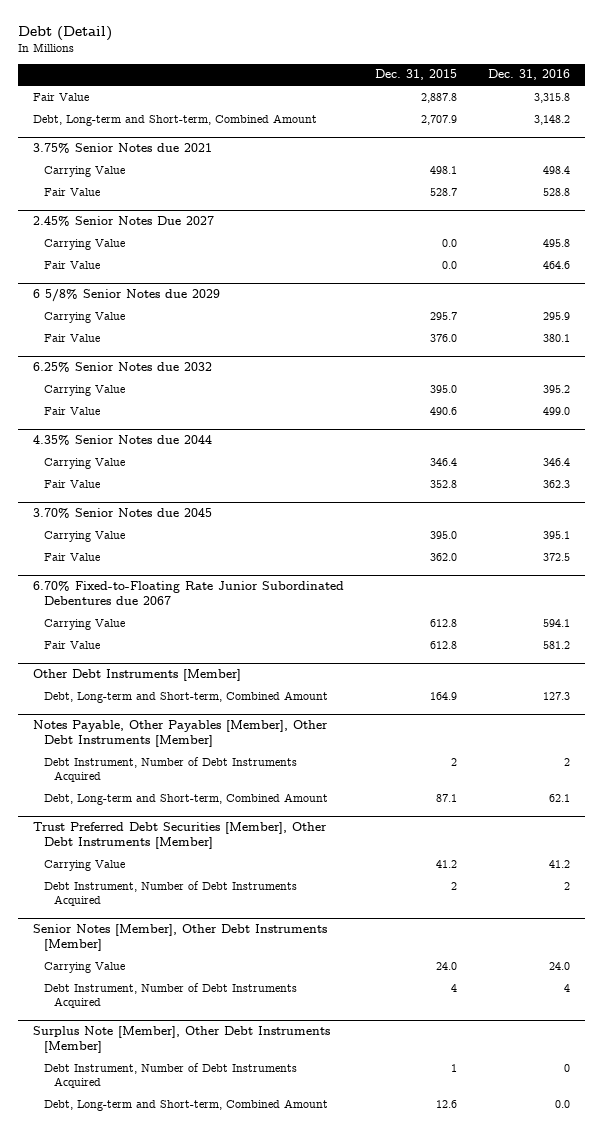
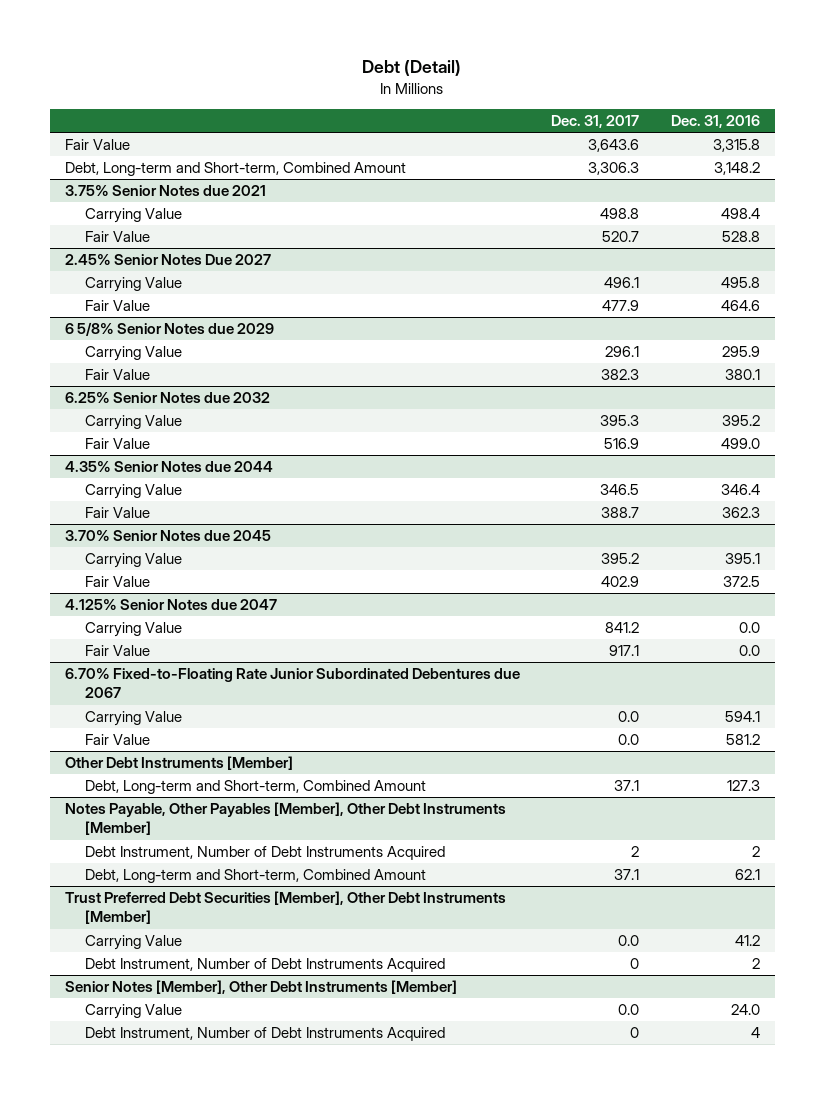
- | Dec. 31, 2015 | Dec. 31, 2016
+ | Dec. 31, 2017 | Dec. 31, 2016
+ 4.125% Senior Notes due 2047
+ Carrying Value | 841.2 | 0.0
+ Fair Value | 917.1 | 0.0
- Surplus Note [Member], Other Debt Instruments [Member]
- Debt Instrument, Number of Debt Instruments Acquired | 1 | 0
- Debt, Long-term and Short-term, Combined Amount | 12.6 | 0.0

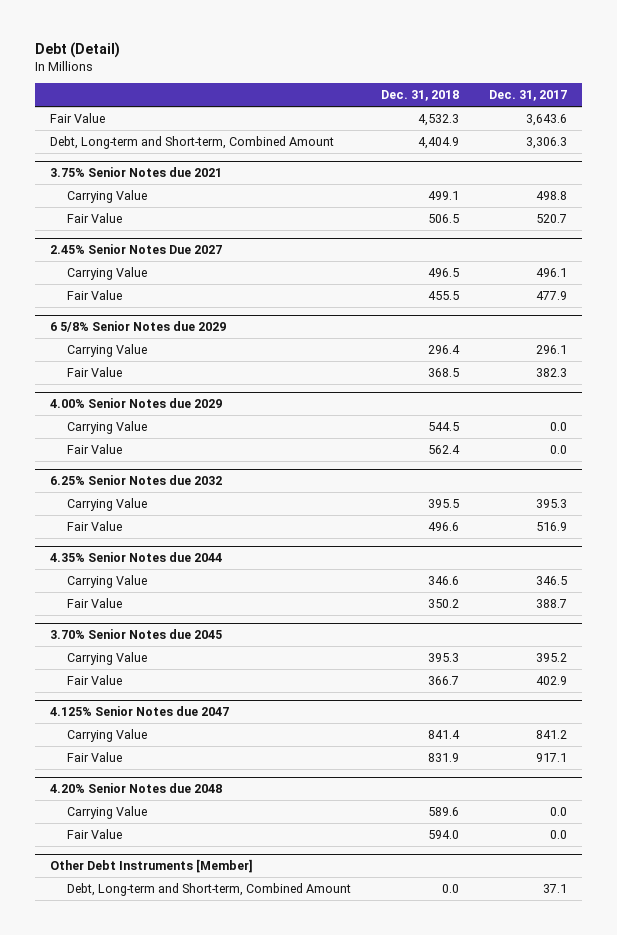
- | Dec. 31, 2017 | Dec. 31, 2016
+ | Dec. 31, 2018 | Dec. 31, 2017
+ 4.00% Senior Notes due 2029
+ Carrying Value | 544.5 | 0.0
+ Fair Value | 562.4 | 0.0
- 6.70% Fixed-to-Floating Rate Junior Subordinated Debentures due 2067
+ 4.20% Senior Notes due 2048
- Notes Payable, Other Payables [Member], Other Debt Instruments [Member]
- Debt Instrument, Number of Debt Instruments Acquired | 2 | 2
- Debt, Long-term and Short-term, Combined Amount | 37.1 | 62.1
- Trust Preferred Debt Securities [Member], Other Debt Instruments [Member]
- Carrying Value | 0.0 | 41.2
- Debt Instrument, Number of Debt Instruments Acquired | 0 | 2
- Senior Notes [Member], Other Debt Instruments [Member]
- Carrying Value | 0.0 | 24.0
- Debt Instrument, Number of Debt Instruments Acquired | 0 | 4

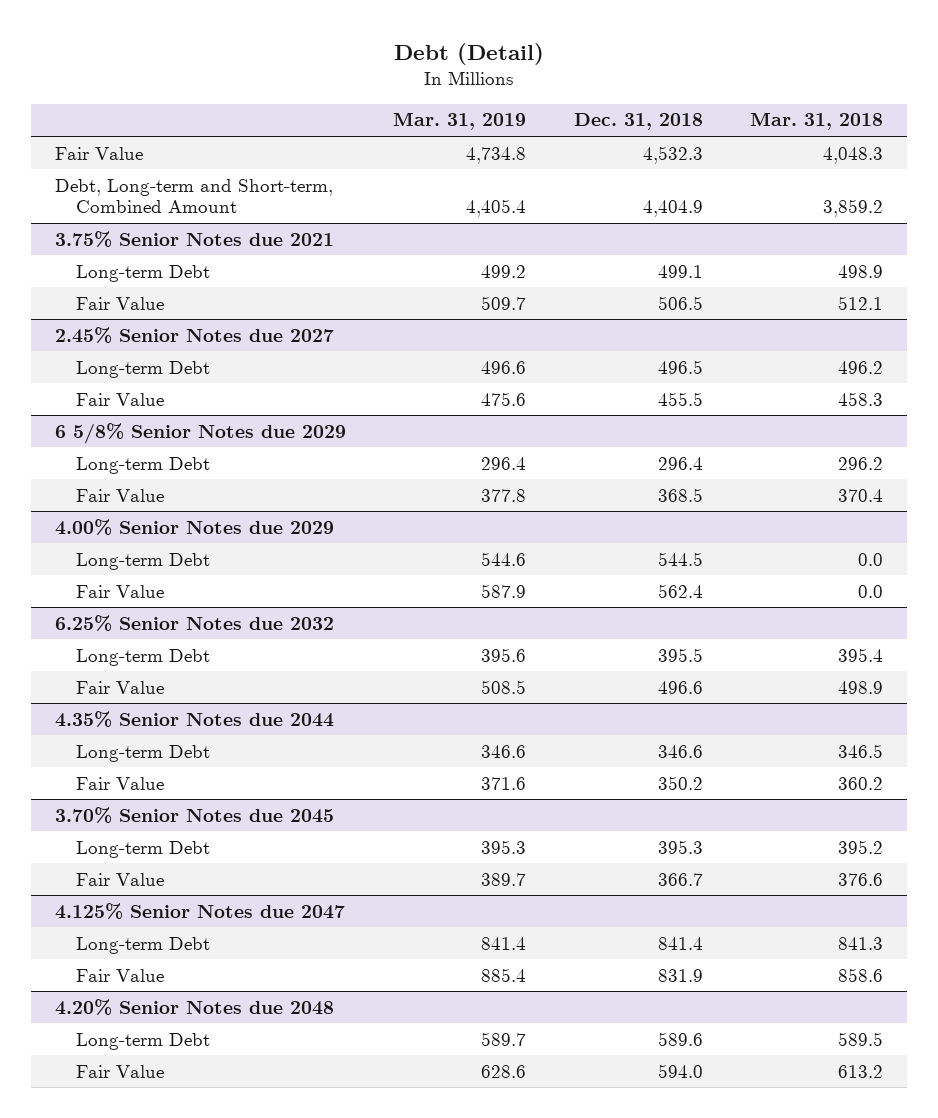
- | Dec. 31, 2018 | Dec. 31, 2017
+ | Mar. 31, 2019 | Dec. 31, 2018 | Mar. 31, 2018
@ 3.75% Senior Notes due 2021
- Carrying Value | 499.1 | 498.8
+ Long-term Debt | 499.2 | 499.1 | 498.9
- 2.45% Senior Notes Due 2027
- Carrying Value | 496.5 | 496.1
+ 2.45% Senior Notes due 2027
+ Long-term Debt | 496.6 | 496.5 | 496.2
@ 6 5/8% Senior Notes due 2029
- Carrying Value | 296.4 | 296.1
+ Long-term Debt | 296.4 | 296.4 | 296.2
@ 4.00% Senior Notes due 2029
- Carrying Value | 544.5 | 0.0
+ Long-term Debt | 544.6 | 544.5 | 0.0
@ 6.25% Senior Notes due 2032
- Carrying Value | 395.5 | 395.3
+ Long-term Debt | 395.6 | 395.5 | 395.4
@ 4.35% Senior Notes due 2044
- Carrying Value | 346.6 | 346.5
+ Long-term Debt | 346.6 | 346.6 | 346.5
@ 3.70% Senior Notes due 2045
- Carrying Value | 395.3 | 395.2
+ Long-term Debt | 395.3 | 395.3 | 395.2
@ 4.125% Senior Notes due 2047
- Carrying Value | 841.4 | 841.2
+ Long-term Debt | 841.4 | 841.4 | 841.3
@ 4.20% Senior Notes due 2048
- Carrying Value | 589.6 | 0.0
+ Long-term Debt | 589.7 | 589.6 | 589.5
- Other Debt Instruments [Member]
- Debt, Long-term and Short-term, Combined Amount | 0.0 | 37.1

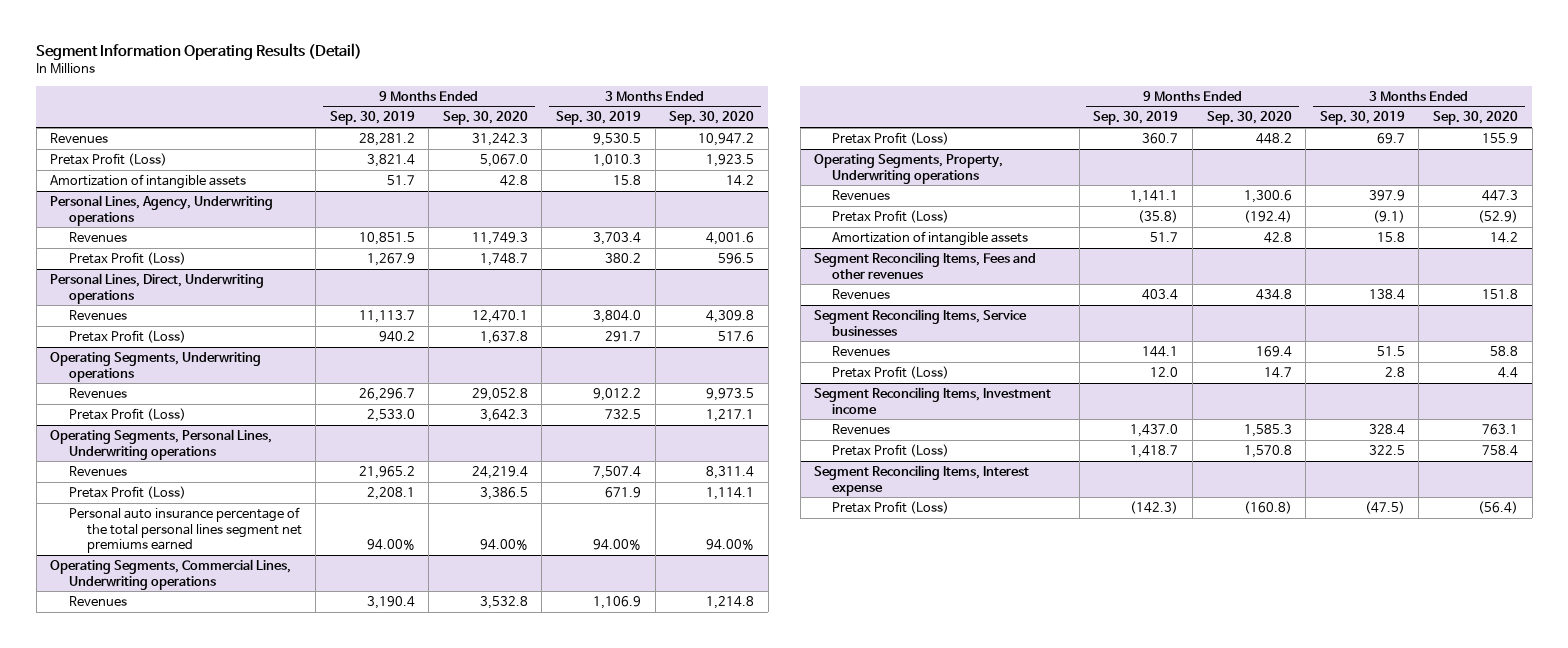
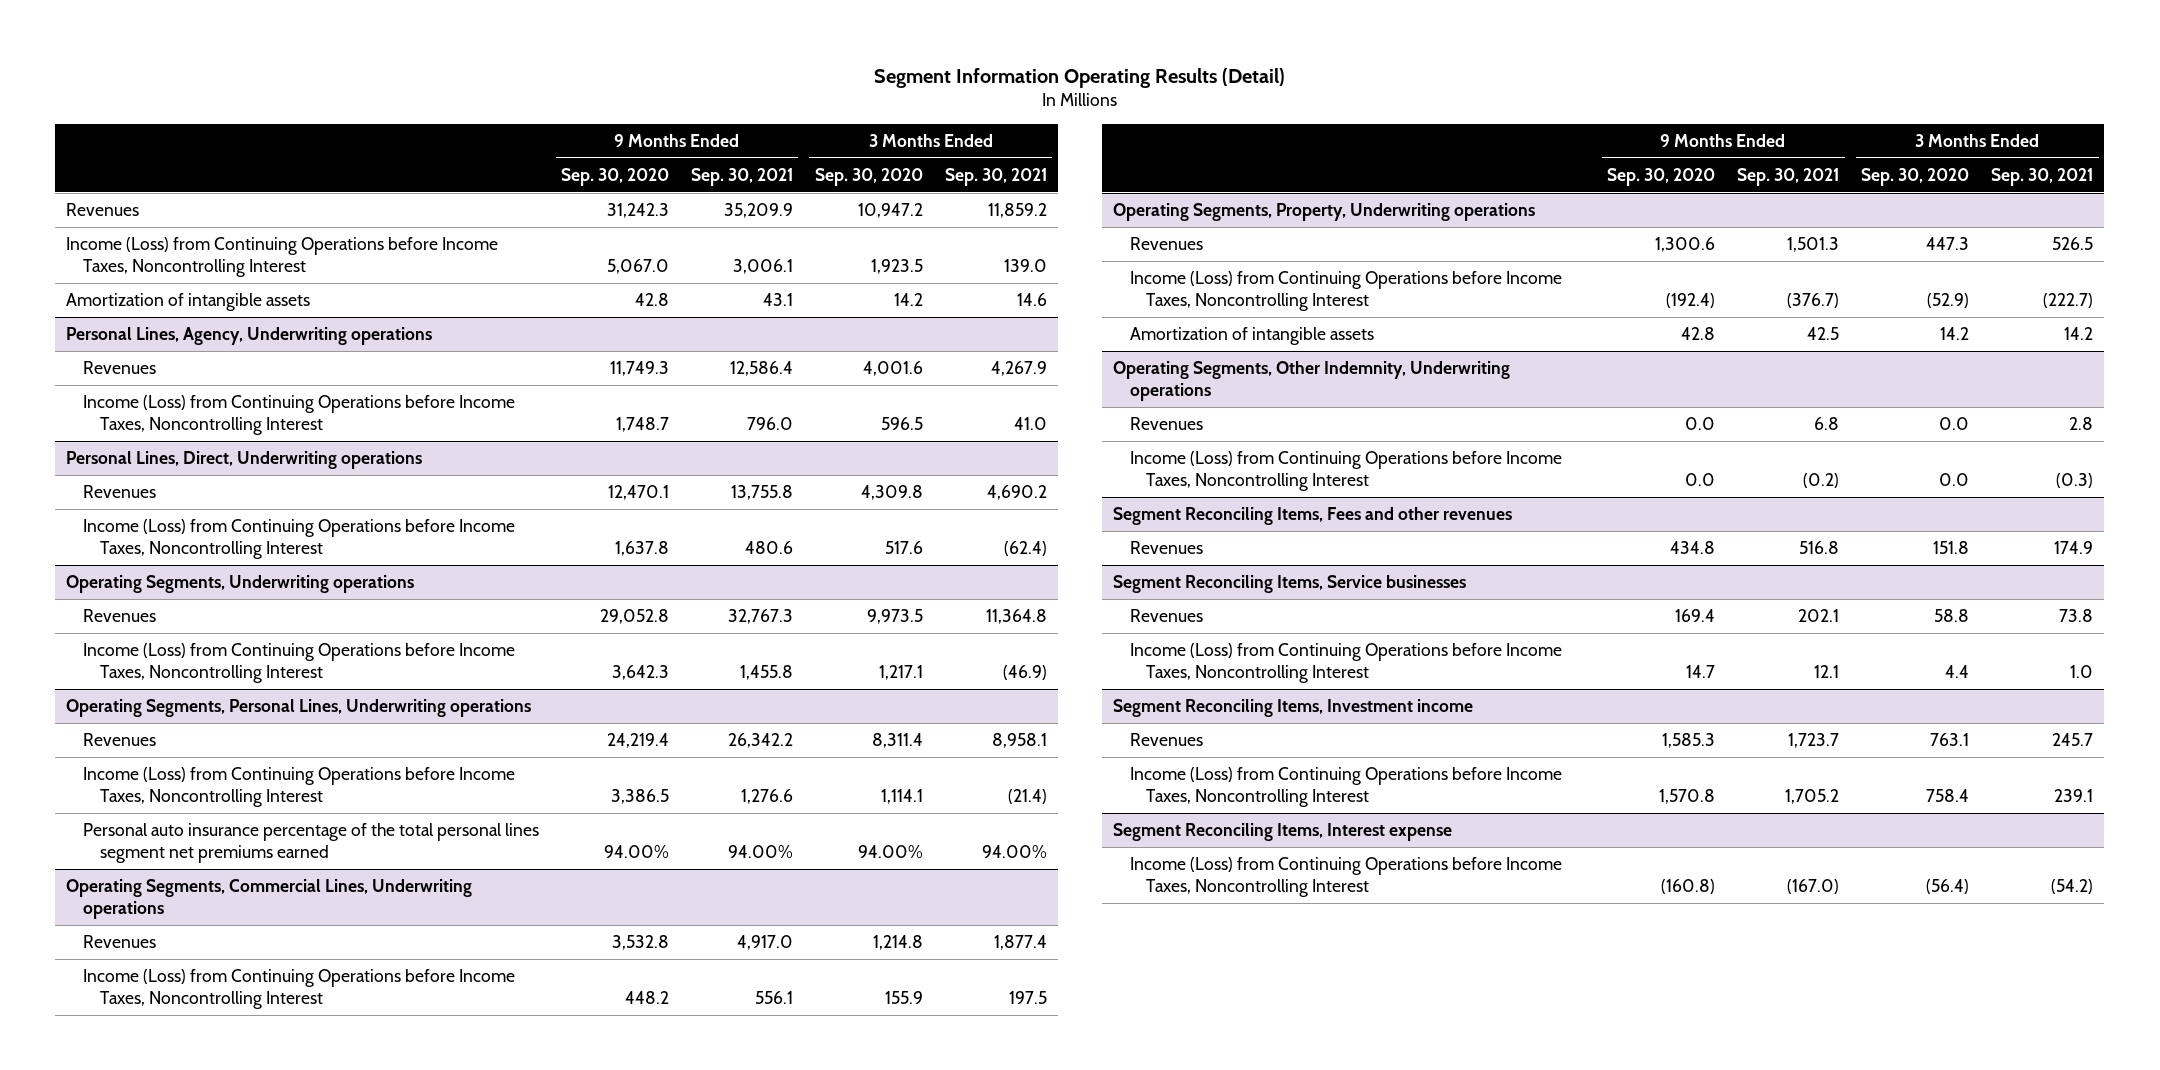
- | 9 Months Ended Sep. 30, 2019 | 9 Months Ended Sep. 30, 2020 | 3 Months Ended Sep. 30, 2019 | 3 Months Ended Sep. 30, 2020
+ | 9 Months Ended Sep. 30, 2020 | 9 Months Ended Sep. 30, 2021 | 3 Months Ended Sep. 30, 2020 | 3 Months Ended Sep. 30, 2021
- Pretax Profit (Loss) | 3,821.4 | 5,067.0 | 1,010.3 | 1,923.5
+ Income (Loss) from Continuing Operations before Income Taxes, Noncontrolling Interest | 5,067.0 | 3,006.1 | 1,923.5 | 139.0
@ Personal Lines, Agency, Underwriting operations
- Pretax Profit (Loss) | 1,267.9 | 1,748.7 | 380.2 | 596.5
+ Income (Loss) from Continuing Operations before Income Taxes, Noncontrolling Interest | 1,748.7 | 796.0 | 596.5 | 41.0
@ Personal Lines, Direct, Underwriting operations
- Pretax Profit (Loss) | 940.2 | 1,637.8 | 291.7 | 517.6
+ Income (Loss) from Continuing Operations before Income Taxes, Noncontrolling Interest | 1,637.8 | 480.6 | 517.6 | (62.4)
@ Operating Segments, Underwriting operations
- Pretax Profit (Loss) | 2,533.0 | 3,642.3 | 732.5 | 1,217.1
+ Income (Loss) from Continuing Operations before Income Taxes, Noncontrolling Interest | 3,642.3 | 1,455.8 | 1,217.1 | (46.9)
@ Operating Segments, Personal Lines, Underwriting operations
- Pretax Profit (Loss) | 2,208.1 | 3,386.5 | 671.9 | 1,114.1
+ Income (Loss) from Continuing Operations before Income Taxes, Noncontrolling Interest | 3,386.5 | 1,276.6 | 1,114.1 | (21.4)
@ Operating Segments, Commercial Lines, Underwriting operations
- Pretax Profit (Loss) | 360.7 | 448.2 | 69.7 | 155.9
+ Income (Loss) from Continuing Operations before Income Taxes, Noncontrolling Interest | 448.2 | 556.1 | 155.9 | 197.5
@ Operating Segments, Property, Underwriting operations
- Pretax Profit (Loss) | (35.8) | (192.4) | (9.1) | (52.9)
+ Income (Loss) from Continuing Operations before Income Taxes, Noncontrolling Interest | (192.4) | (376.7) | (52.9) | (222.7)
+ Operating Segments, Other Indemnity, Underwriting operations
+ Revenues | 0.0 | 6.8 | 0.0 | 2.8
+ Income (Loss) from Continuing Operations before Income Taxes, Noncontrolling Interest | 0.0 | (0.2) | 0.0 | (0.3)
@ Segment Reconciling Items, Service businesses
- Pretax Profit (Loss) | 12.0 | 14.7 | 2.8 | 4.4
+ Income (Loss) from Continuing Operations before Income Taxes, Noncontrolling Interest | 14.7 | 12.1 | 4.4 | 1.0
@ Segment Reconciling Items, Investment income
- Pretax Profit (Loss) | 1,418.7 | 1,570.8 | 322.5 | 758.4
+ Income (Loss) from Continuing Operations before Income Taxes, Noncontrolling Interest | 1,570.8 | 1,705.2 | 758.4 | 239.1
@ Segment Reconciling Items, Interest expense
- Pretax Profit (Loss) | (142.3) | (160.8) | (47.5) | (56.4)
+ Income (Loss) from Continuing Operations before Income Taxes, Noncontrolling Interest | (160.8) | (167.0) | (56.4) | (54.2)

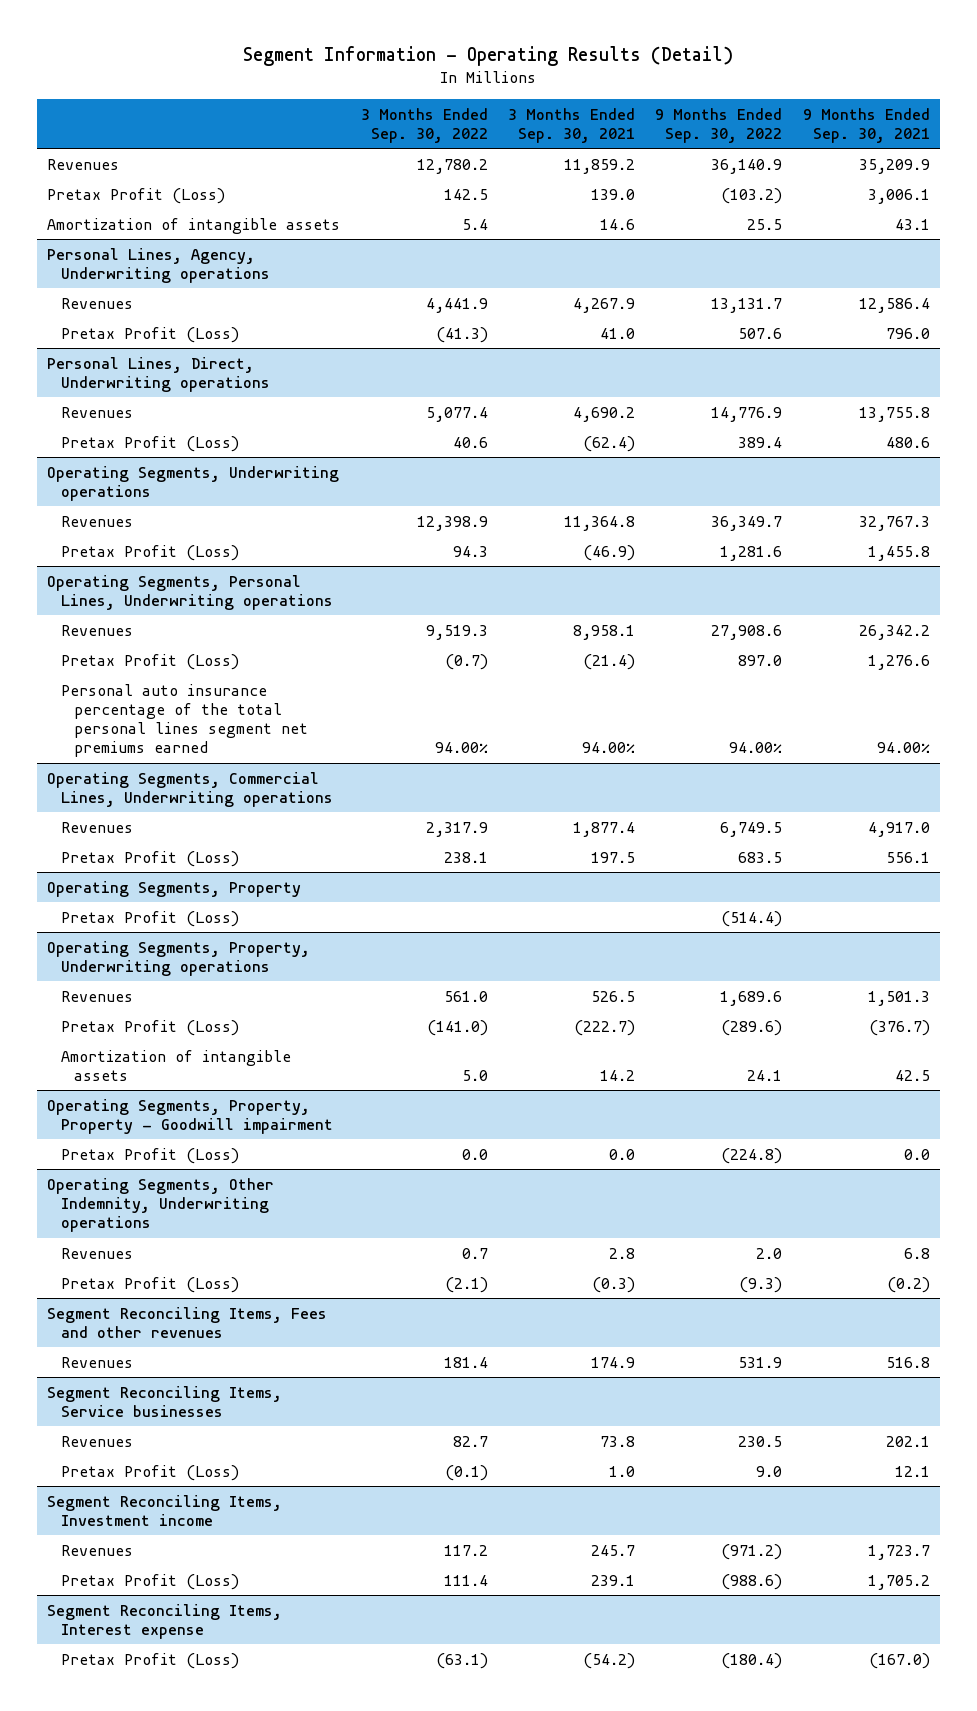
- Segment Information Operating Results (Detail)
+ Segment Information - Operating Results (Detail)
- | 9 Months Ended Sep. 30, 2020 | 9 Months Ended Sep. 30, 2021 | 3 Months Ended Sep. 30, 2020 | 3 Months Ended Sep. 30, 2021
+ | 3 Months Ended Sep. 30, 2022 | 3 Months Ended Sep. 30, 2021 | 9 Months Ended Sep. 30, 2022 | 9 Months Ended Sep. 30, 2021
- Income (Loss) from Continuing Operations before Income Taxes, Noncontrolling Interest | 5,067.0 | 3,006.1 | 1,923.5 | 139.0
+ Pretax Profit (Loss) | 142.5 | 139.0 | (103.2) | 3,006.1
@ Personal Lines, Agency, Underwriting operations
- Income (Loss) from Continuing Operations before Income Taxes, Noncontrolling Interest | 1,748.7 | 796.0 | 596.5 | 41.0
+ Pretax Profit (Loss) | (41.3) | 41.0 | 507.6 | 796.0
@ Personal Lines, Direct, Underwriting operations
- Income (Loss) from Continuing Operations before Income Taxes, Noncontrolling Interest | 1,637.8 | 480.6 | 517.6 | (62.4)
+ Pretax Profit (Loss) | 40.6 | (62.4) | 389.4 | 480.6
@ Operating Segments, Underwriting operations
- Income (Loss) from Continuing Operations before Income Taxes, Noncontrolling Interest | 3,642.3 | 1,455.8 | 1,217.1 | (46.9)
+ Pretax Profit (Loss) | 94.3 | (46.9) | 1,281.6 | 1,455.8
@ Operating Segments, Personal Lines, Underwriting operations
- Income (Loss) from Continuing Operations before Income Taxes, Noncontrolling Interest | 3,386.5 | 1,276.6 | 1,114.1 | (21.4)
+ Pretax Profit (Loss) | (0.7) | (21.4) | 897.0 | 1,276.6
@ Operating Segments, Commercial Lines, Underwriting operations
- Income (Loss) from Continuing Operations before Income Taxes, Noncontrolling Interest | 448.2 | 556.1 | 155.9 | 197.5
+ Pretax Profit (Loss) | 238.1 | 197.5 | 683.5 | 556.1
+ Operating Segments, Property
+ Pretax Profit (Loss) | | | (514.4) |
@ Operating Segments, Property, Underwriting operations
- Income (Loss) from Continuing Operations before Income Taxes, Noncontrolling Interest | (192.4) | (376.7) | (52.9) | (222.7)
+ Pretax Profit (Loss) | (141.0) | (222.7) | (289.6) | (376.7)
+ Operating Segments, Property, Property - Goodwill impairment
+ Pretax Profit (Loss) | 0.0 | 0.0 | (224.8) | 0.0
@ Operating Segments, Other Indemnity, Underwriting operations
- Income (Loss) from Continuing Operations before Income Taxes, Noncontrolling Interest | 0.0 | (0.2) | 0.0 | (0.3)
+ Pretax Profit (Loss) | (2.1) | (0.3) | (9.3) | (0.2)
@ Segment Reconciling Items, Service businesses
- Income (Loss) from Continuing Operations before Income Taxes, Noncontrolling Interest | 14.7 | 12.1 | 4.4 | 1.0
+ Pretax Profit (Loss) | (0.1) | 1.0 | 9.0 | 12.1
@ Segment Reconciling Items, Investment income
- Income (Loss) from Continuing Operations before Income Taxes, Noncontrolling Interest | 1,570.8 | 1,705.2 | 758.4 | 239.1
+ Pretax Profit (Loss) | 111.4 | 239.1 | (988.6) | 1,705.2
@ Segment Reconciling Items, Interest expense
- Income (Loss) from Continuing Operations before Income Taxes, Noncontrolling Interest | (160.8) | (167.0) | (56.4) | (54.2)
+ Pretax Profit (Loss) | (63.1) | (54.2) | (180.4) | (167.0)

